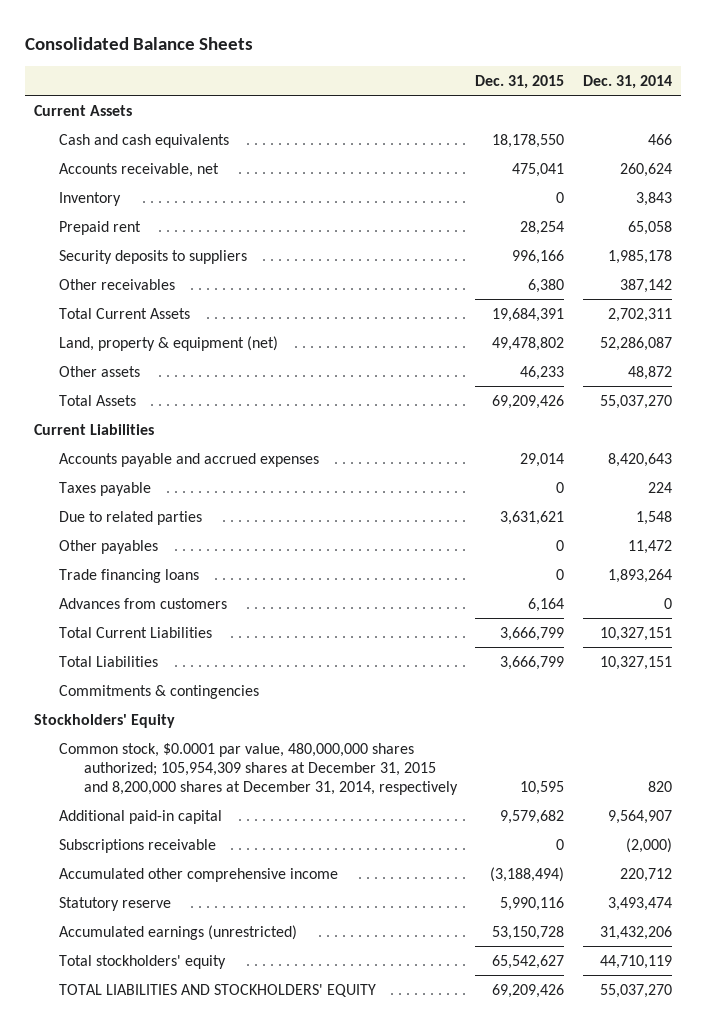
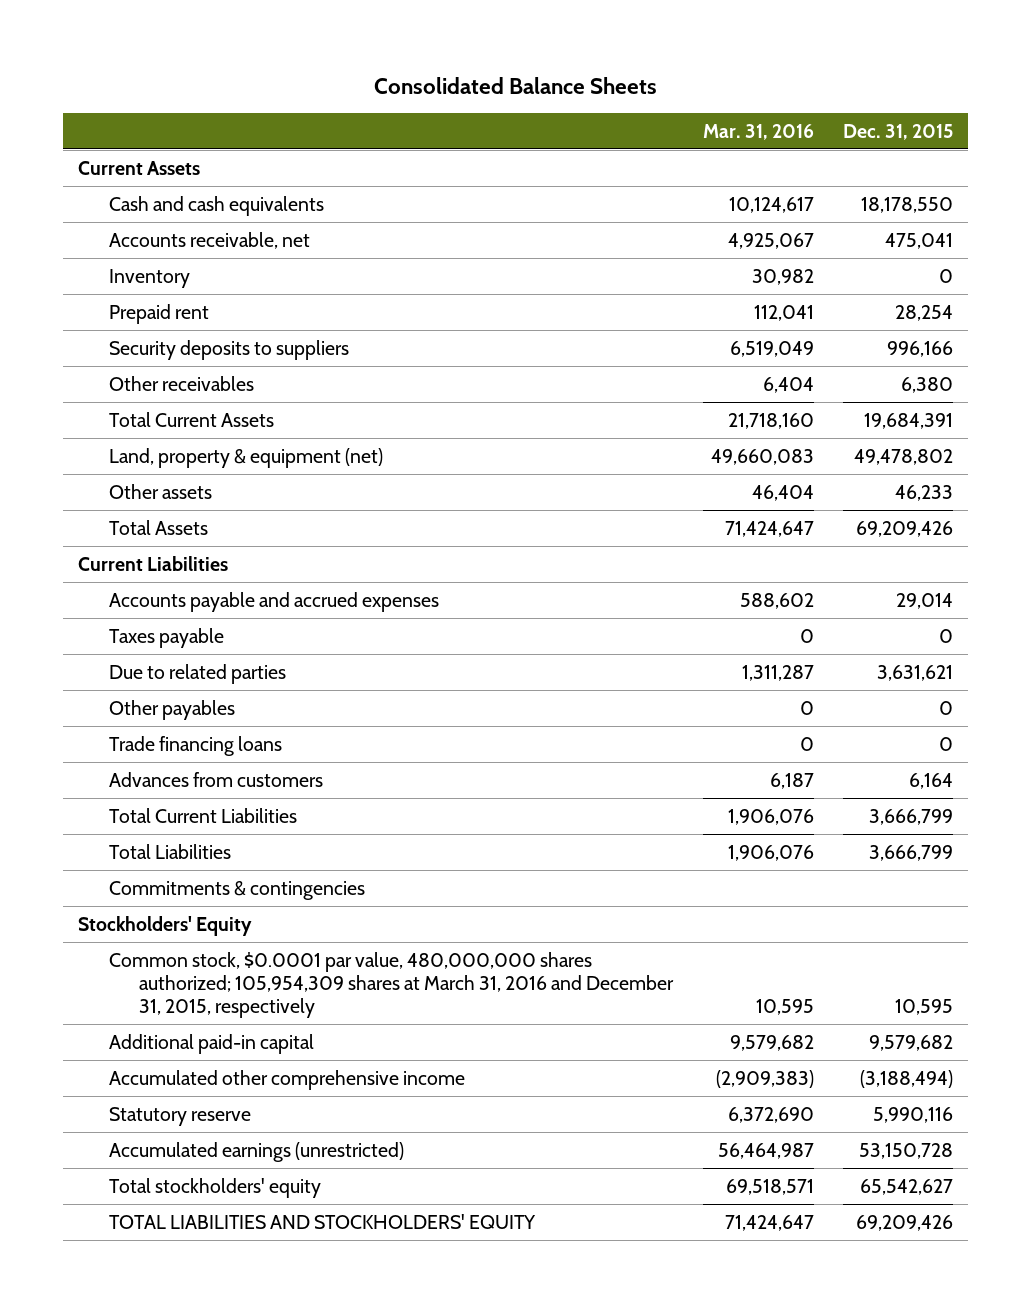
- | Dec. 31, 2015 | Dec. 31, 2014
+ | Mar. 31, 2016 | Dec. 31, 2015
- Common stock, $0.0001 par value, 480,000,000 shares authorized; 105,954,309 shares at December 31, 2015 and 8,200,000 shares at December 31, 2014, respectively | 10,595 | 820
+ Common stock, $0.0001 par value, 480,000,000 shares authorized; 105,954,309 shares at March 31, 2016 and December 31, 2015, respectively | 10,595 | 10,595
- Subscriptions receivable | 0 | (2,000)

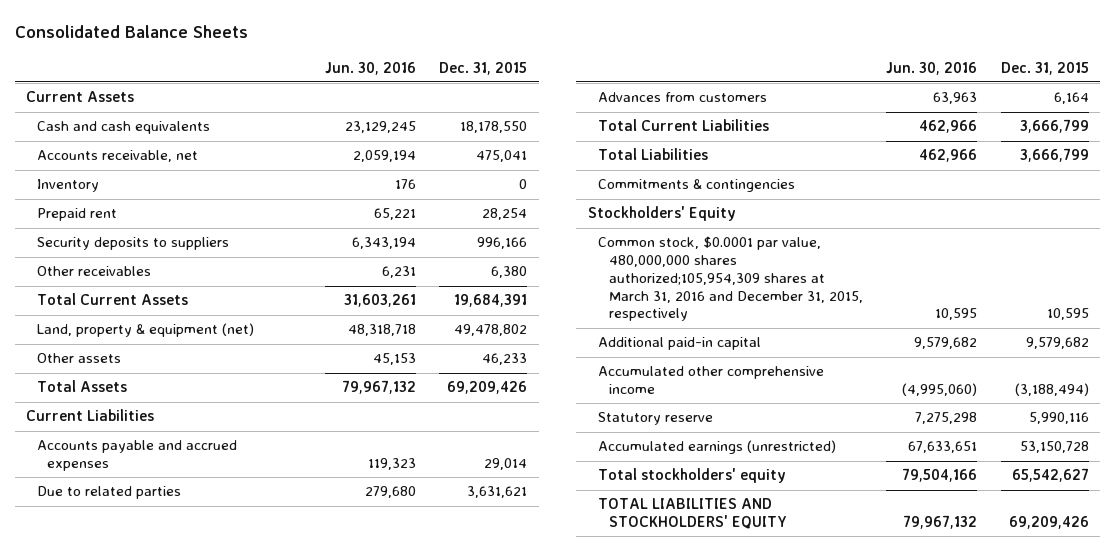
- | Mar. 31, 2016 | Dec. 31, 2015
+ | Jun. 30, 2016 | Dec. 31, 2015
- Taxes payable | 0 | 0
- Other payables | 0 | 0
- Trade financing loans | 0 | 0
- Common stock, $0.0001 par value, 480,000,000 shares authorized; 105,954,309 shares at March 31, 2016 and December 31, 2015, respectively | 10,595 | 10,595
+ Common stock, $0.0001 par value, 480,000,000 shares authorized;105,954,309 shares at March 31, 2016 and December 31, 2015, respectively | 10,595 | 10,595

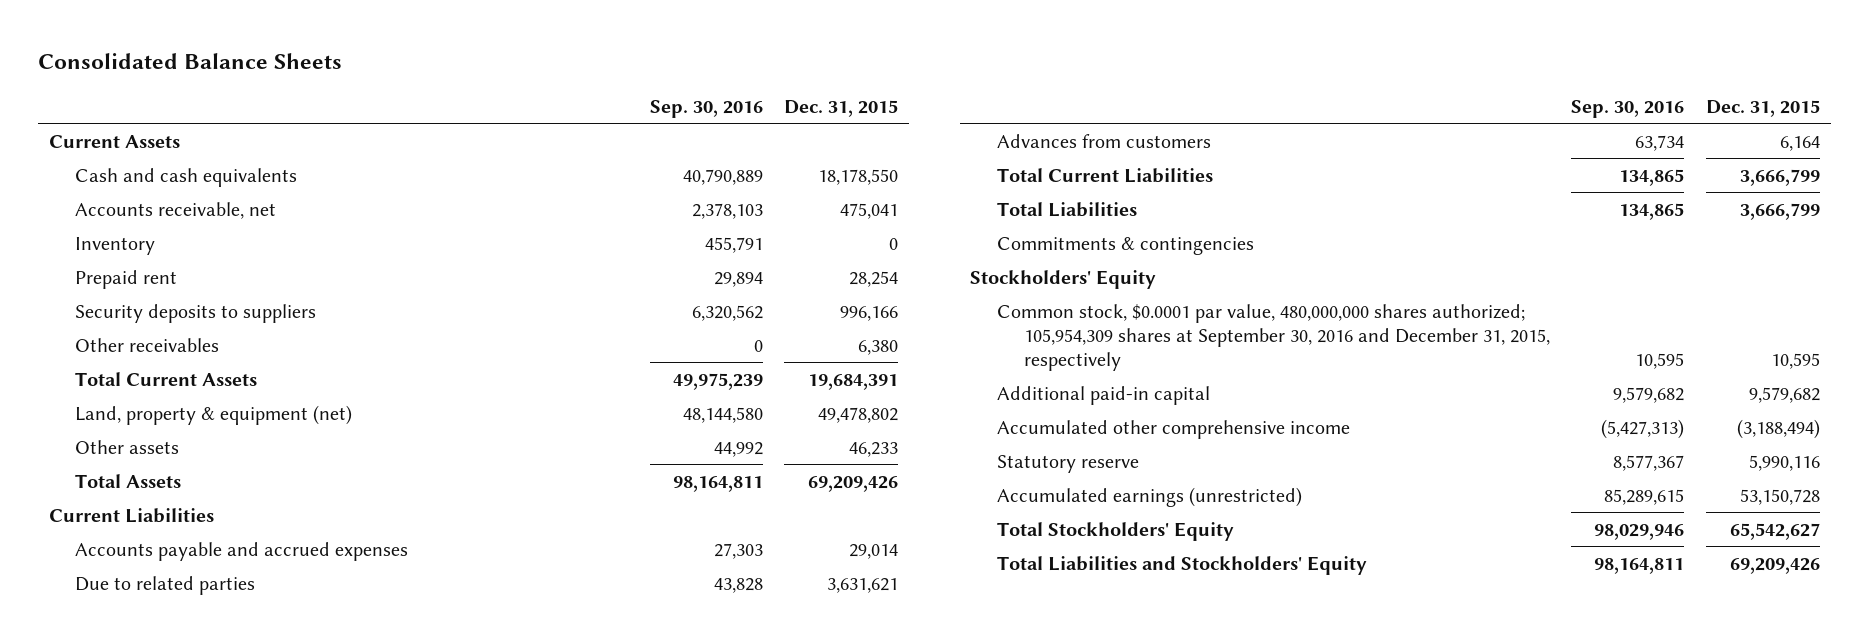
- | Jun. 30, 2016 | Dec. 31, 2015
+ | Sep. 30, 2016 | Dec. 31, 2015
- Common stock, $0.0001 par value, 480,000,000 shares authorized;105,954,309 shares at March 31, 2016 and December 31, 2015, respectively | 10,595 | 10,595
+ Common stock, $0.0001 par value, 480,000,000 shares authorized; 105,954,309 shares at September 30, 2016 and December 31, 2015, respectively | 10,595 | 10,595
- Total stockholders' equity | 79,504,166 | 65,542,627
- TOTAL LIABILITIES AND STOCKHOLDERS' EQUITY | 79,967,132 | 69,209,426
+ Total Stockholders' Equity | 98,029,946 | 65,542,627
+ Total Liabilities and Stockholders' Equity | 98,164,811 | 69,209,426

